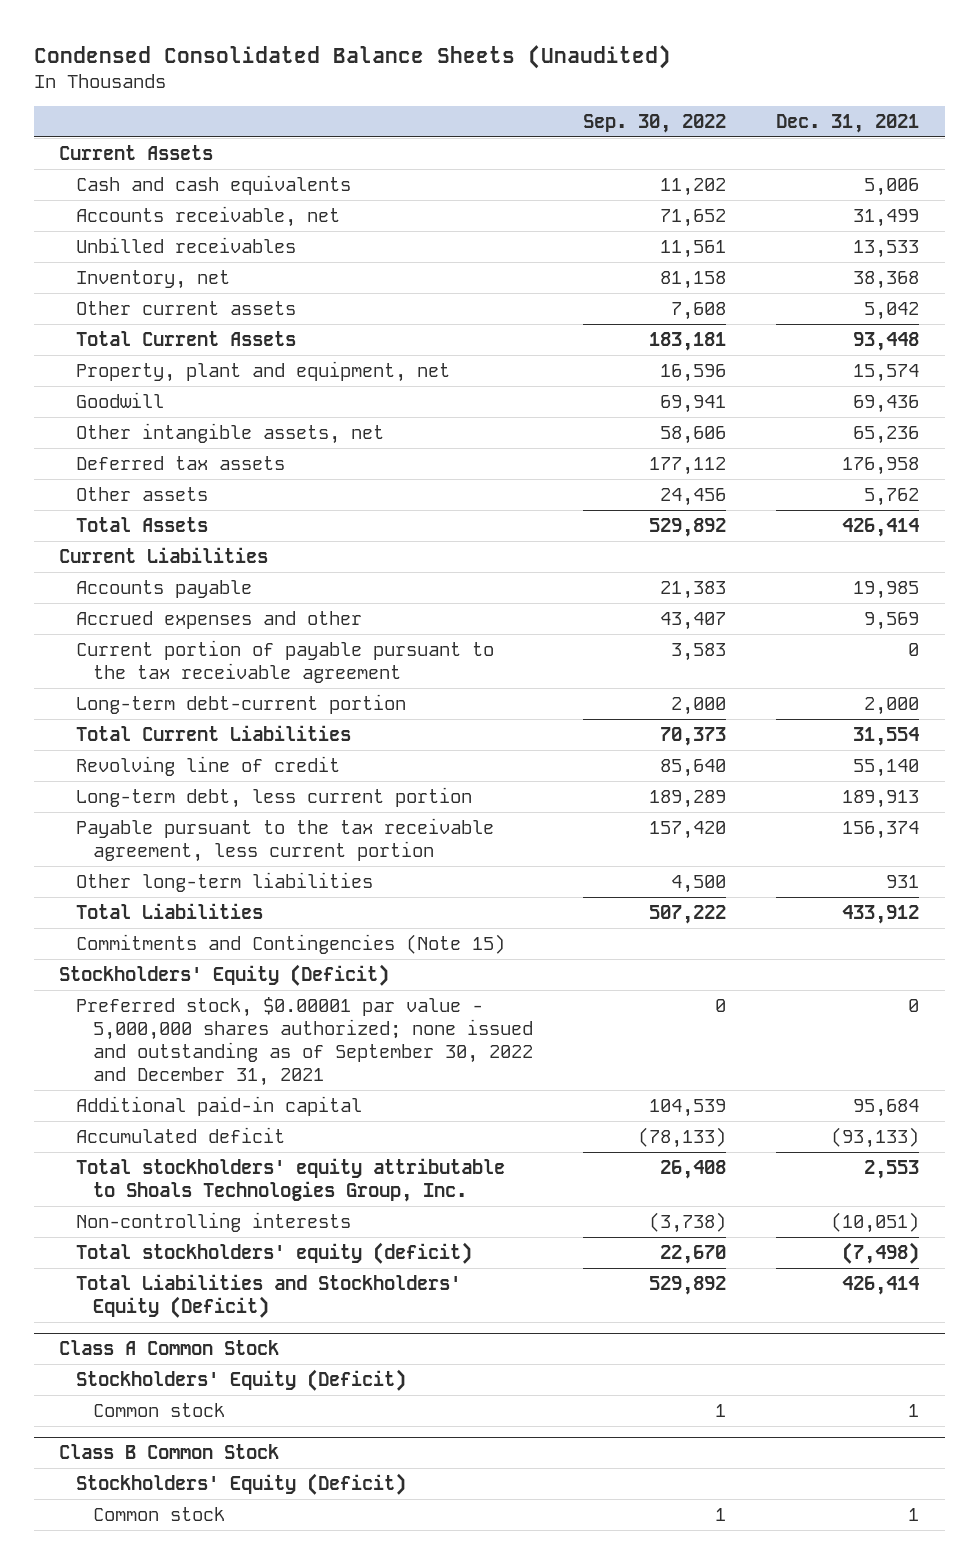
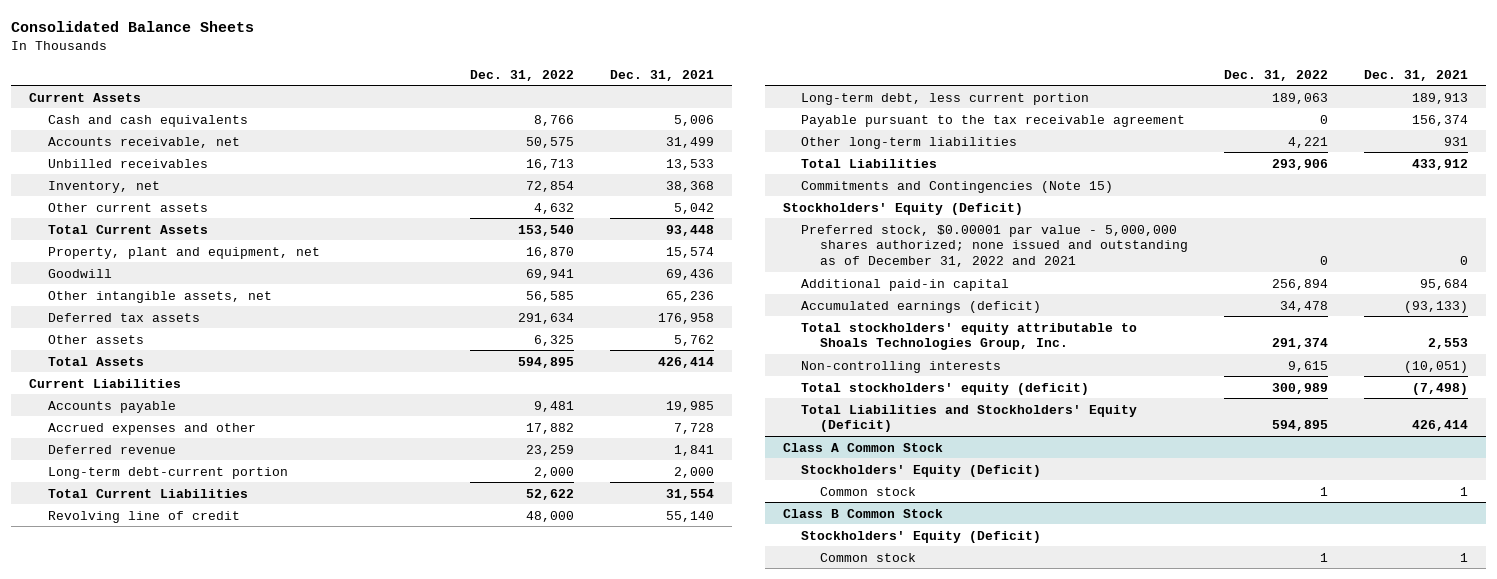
- Condensed Consolidated Balance Sheets (Unaudited)
+ Consolidated Balance Sheets
- | Sep. 30, 2022 | Dec. 31, 2021
+ | Dec. 31, 2022 | Dec. 31, 2021
- Accrued expenses and other | 43,407 | 9,569
- Current portion of payable pursuant to the tax receivable agreement | 3,583 | 0
+ Accrued expenses and other | 17,882 | 7,728
+ Deferred revenue | 23,259 | 1,841
- Payable pursuant to the tax receivable agreement, less current portion | 157,420 | 156,374
+ Payable pursuant to the tax receivable agreement | 0 | 156,374
- Preferred stock, $0.00001 par value - 5,000,000 shares authorized; none issued and outstanding as of September 30, 2022 and December 31, 2021 | 0 | 0
+ Preferred stock, $0.00001 par value - 5,000,000 shares authorized; none issued and outstanding as of December 31, 2022 and 2021 | 0 | 0
- Accumulated deficit | (78,133) | (93,133)
+ Accumulated earnings (deficit) | 34,478 | (93,133)

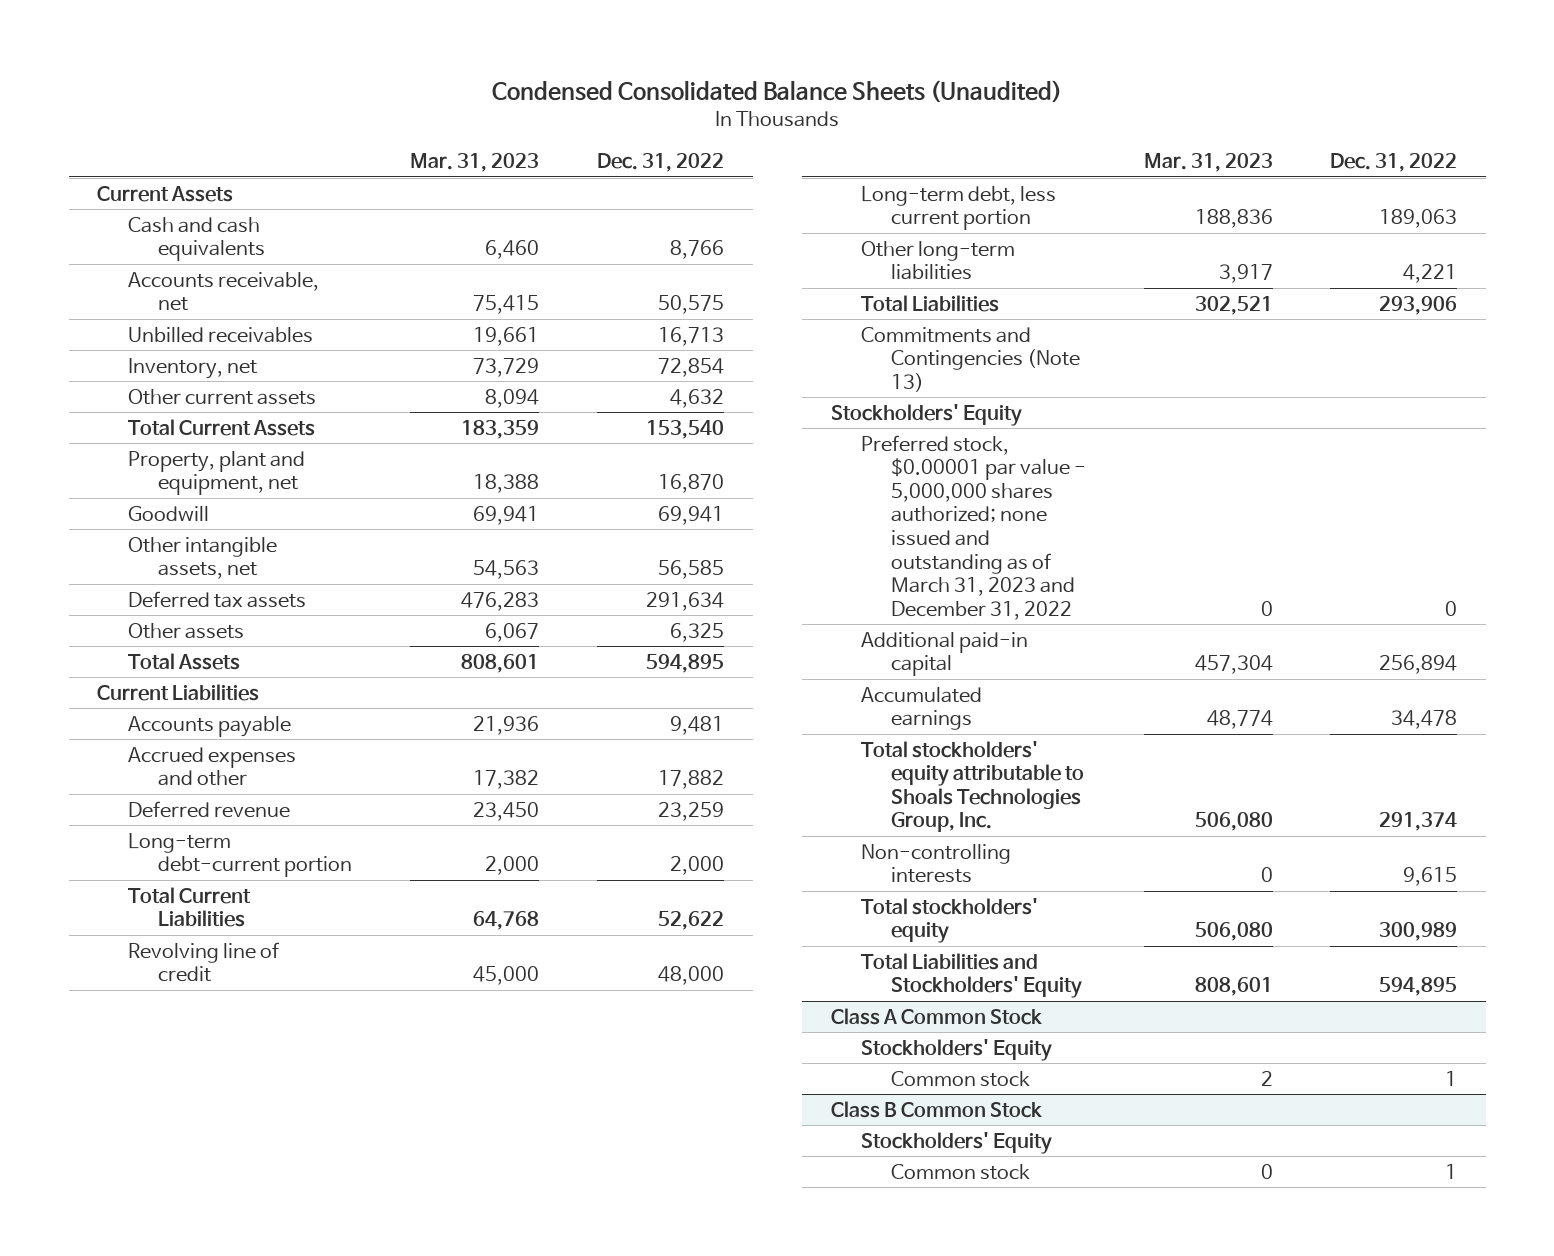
- Consolidated Balance Sheets
+ Condensed Consolidated Balance Sheets (Unaudited)
- | Dec. 31, 2022 | Dec. 31, 2021
+ | Mar. 31, 2023 | Dec. 31, 2022
- Payable pursuant to the tax receivable agreement | 0 | 156,374
- Commitments and Contingencies (Note 15)
- Stockholders' Equity (Deficit)
- Preferred stock, $0.00001 par value - 5,000,000 shares authorized; none issued and outstanding as of December 31, 2022 and 2021 | 0 | 0
+ Commitments and Contingencies (Note 13)
+ Stockholders' Equity
+ Preferred stock, $0.00001 par value - 5,000,000 shares authorized; none issued and outstanding as of March 31, 2023 and December 31, 2022 | 0 | 0
- Accumulated earnings (deficit) | 34,478 | (93,133)
+ Accumulated earnings | 48,774 | 34,478
- Total stockholders' equity (deficit) | 300,989 | (7,498)
- Total Liabilities and Stockholders' Equity (Deficit) | 594,895 | 426,414
+ Total stockholders' equity | 506,080 | 300,989
+ Total Liabilities and Stockholders' Equity | 808,601 | 594,895
@ Class A Common Stock
- Stockholders' Equity (Deficit)
+ Stockholders' Equity
@ Class B Common Stock
- Stockholders' Equity (Deficit)
+ Stockholders' Equity

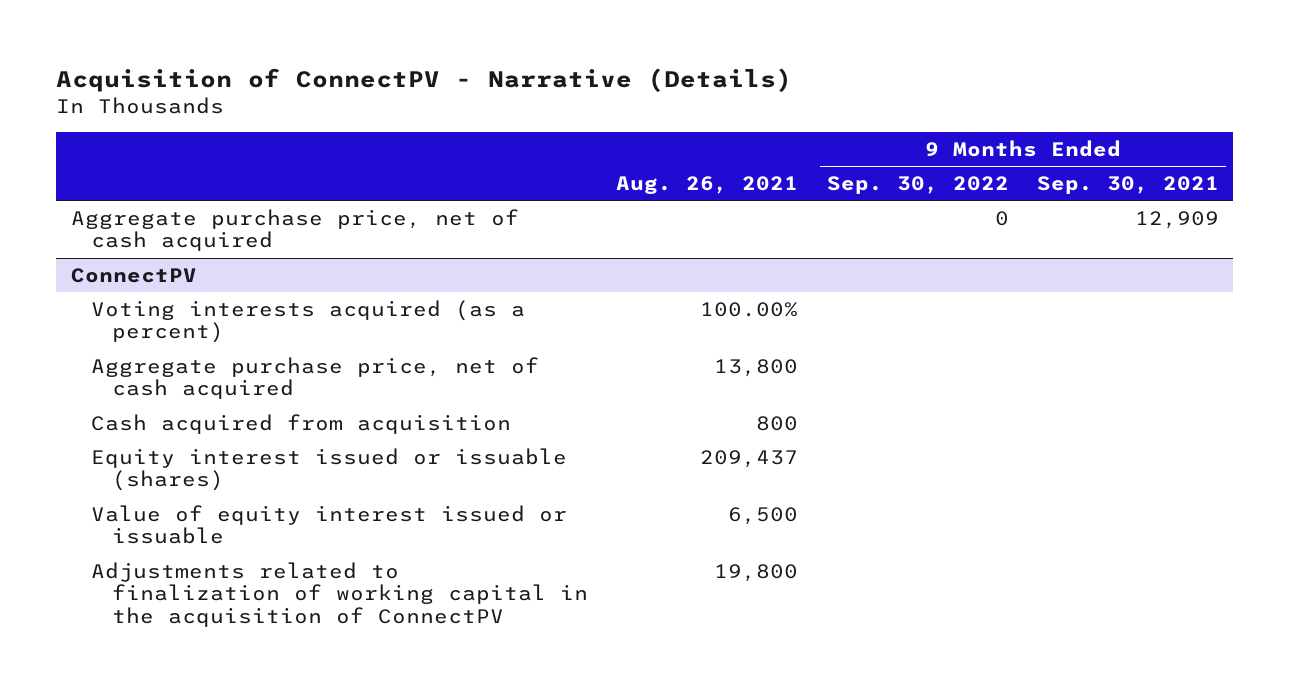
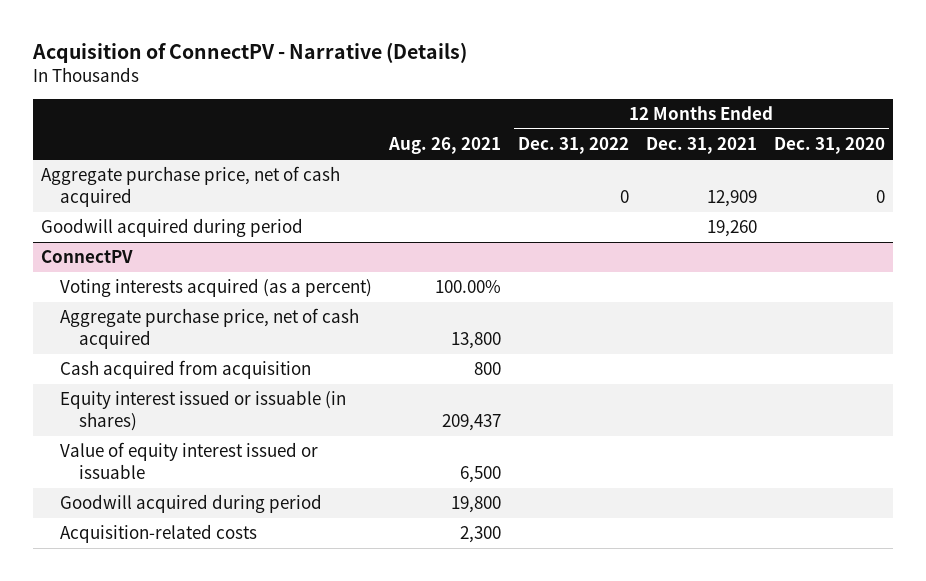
- | Aug. 26, 2021 | 9 Months Ended Sep. 30, 2022 | 9 Months Ended Sep. 30, 2021
+ | Aug. 26, 2021 | 12 Months Ended Dec. 31, 2022 | 12 Months Ended Dec. 31, 2021 | 12 Months Ended Dec. 31, 2020
+ Goodwill acquired during period | | | 19,260 |
@ ConnectPV
- Equity interest issued or issuable (shares) | 209,437 | |
+ Equity interest issued or issuable (in shares) | 209,437 | | |
- Adjustments related to finalization of working capital in the acquisition of ConnectPV | 19,800 | |
+ Goodwill acquired during period | 19,800 | | |
+ Acquisition-related costs | 2,300 | | |

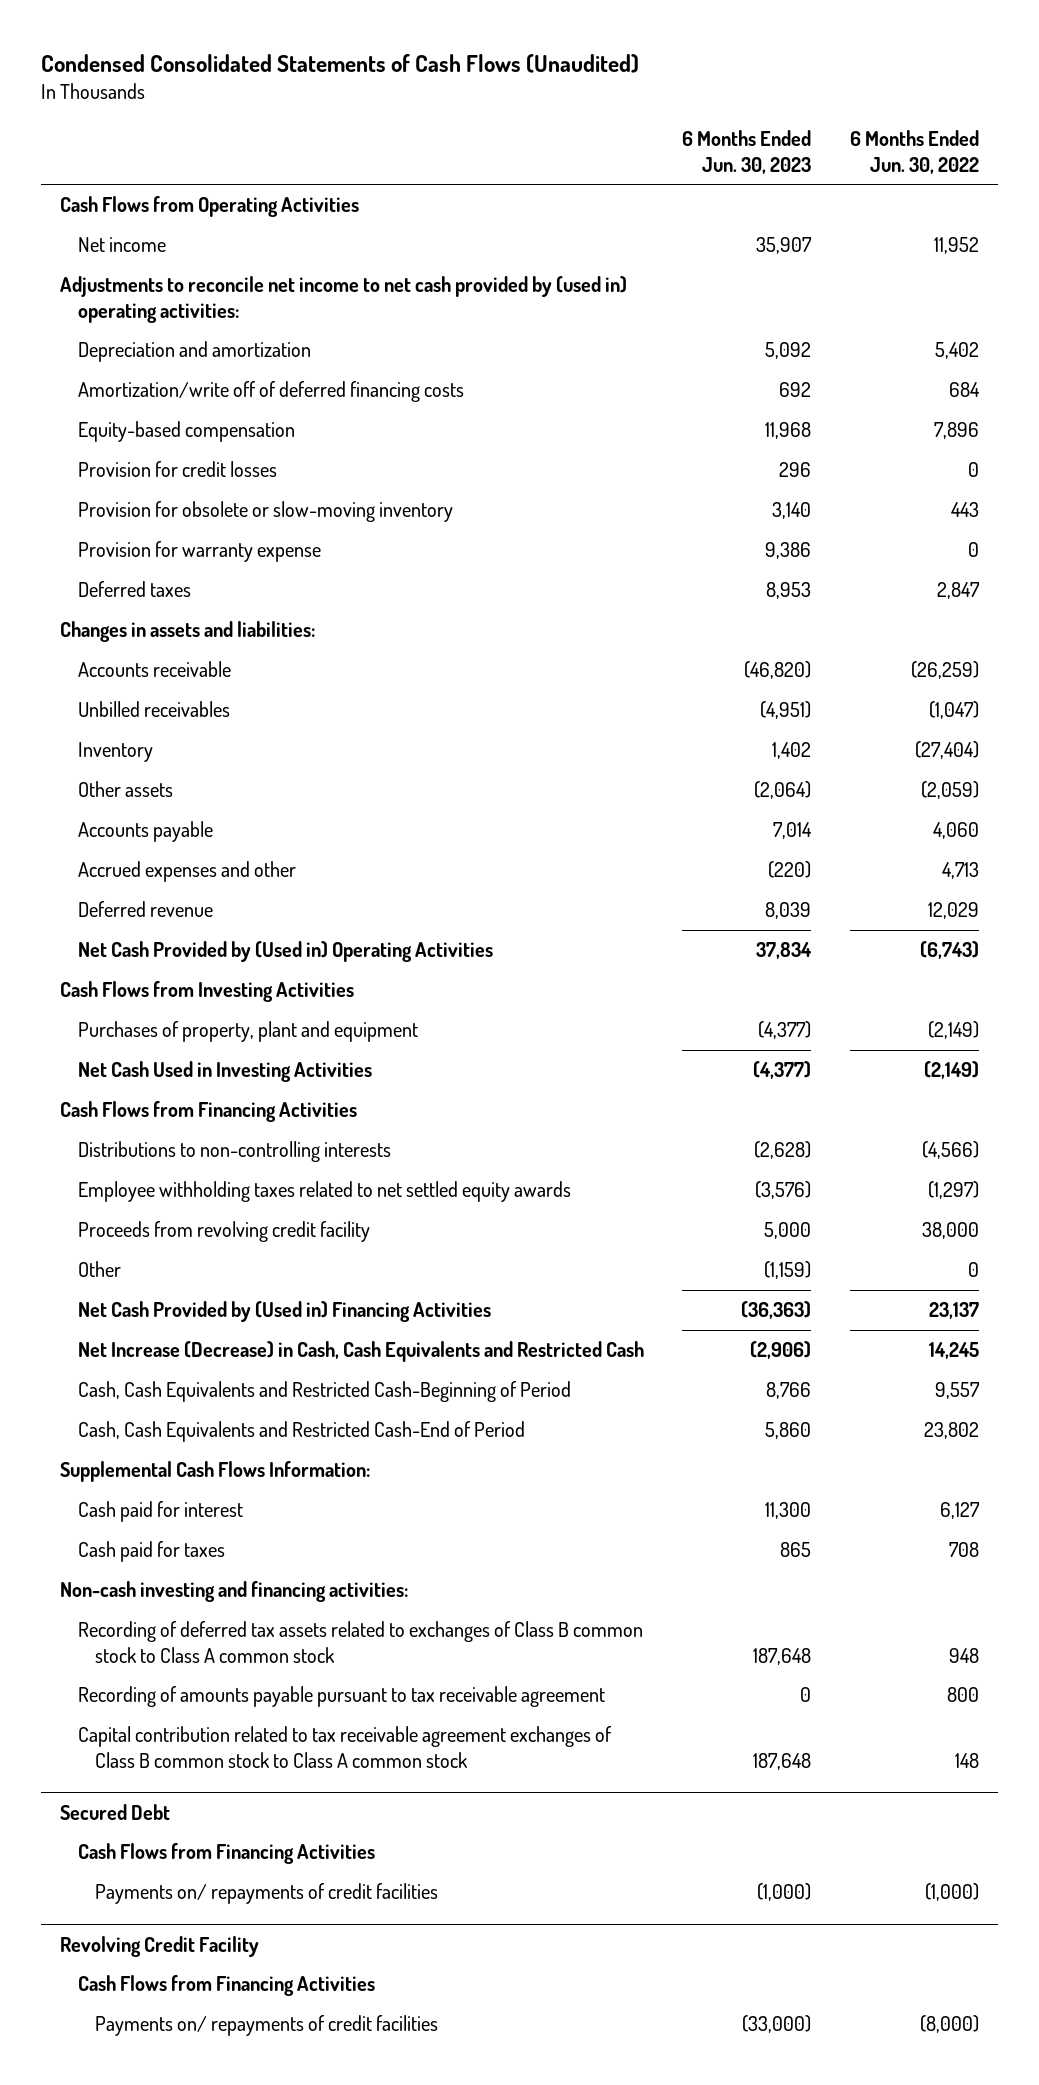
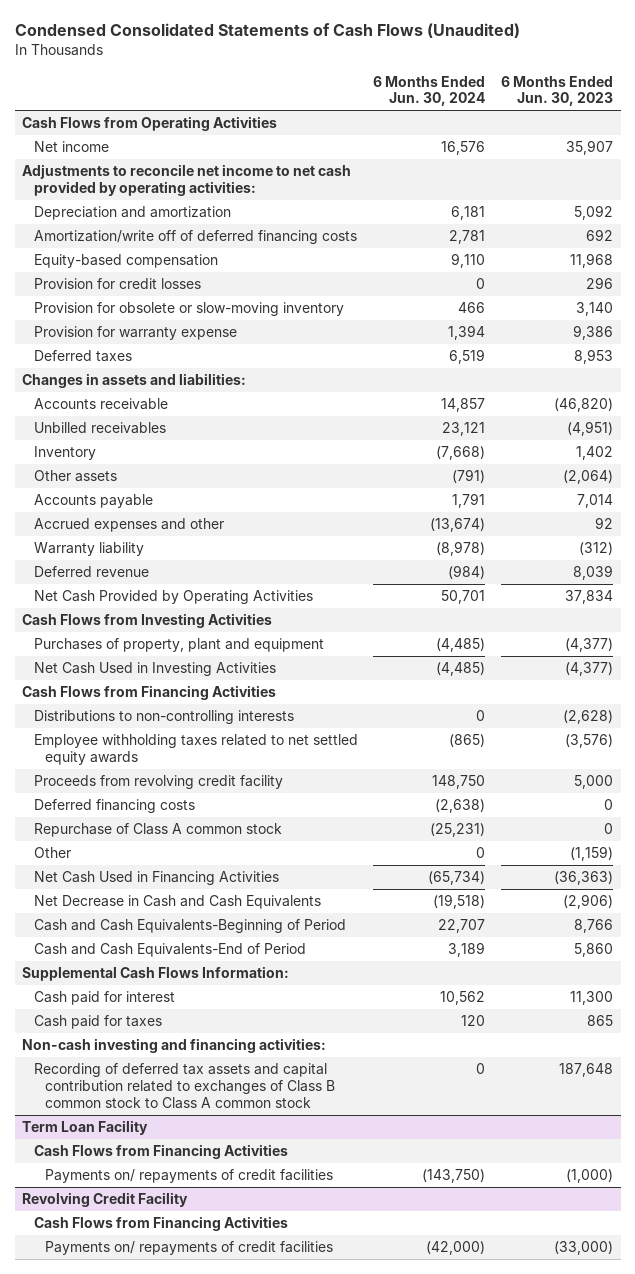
- | 6 Months Ended Jun. 30, 2023 | 6 Months Ended Jun. 30, 2022
+ | 6 Months Ended Jun. 30, 2024 | 6 Months Ended Jun. 30, 2023
- Adjustments to reconcile net income to net cash provided by (used in) operating activities:
+ Adjustments to reconcile net income to net cash provided by operating activities:
- Accrued expenses and other | (220) | 4,713
+ Accrued expenses and other | (13,674) | 92
+ Warranty liability | (8,978) | (312)
- Net Cash Provided by (Used in) Operating Activities | 37,834 | (6,743)
+ Net Cash Provided by Operating Activities | 50,701 | 37,834
+ Deferred financing costs | (2,638) | 0
+ Repurchase of Class A common stock | (25,231) | 0
- Net Cash Provided by (Used in) Financing Activities | (36,363) | 23,137
- Net Increase (Decrease) in Cash, Cash Equivalents and Restricted Cash | (2,906) | 14,245
- Cash, Cash Equivalents and Restricted Cash-Beginning of Period | 8,766 | 9,557
- Cash, Cash Equivalents and Restricted Cash-End of Period | 5,860 | 23,802
+ Net Cash Used in Financing Activities | (65,734) | (36,363)
+ Net Decrease in Cash and Cash Equivalents | (19,518) | (2,906)
+ Cash and Cash Equivalents-Beginning of Period | 22,707 | 8,766
+ Cash and Cash Equivalents-End of Period | 3,189 | 5,860
- Recording of deferred tax assets related to exchanges of Class B common stock to Class A common stock | 187,648 | 948
- Recording of amounts payable pursuant to tax receivable agreement | 0 | 800
- Capital contribution related to tax receivable agreement exchanges of Class B common stock to Class A common stock | 187,648 | 148
- Secured Debt
+ Recording of deferred tax assets and capital contribution related to exchanges of Class B common stock to Class A common stock | 0 | 187,648
+ Term Loan Facility

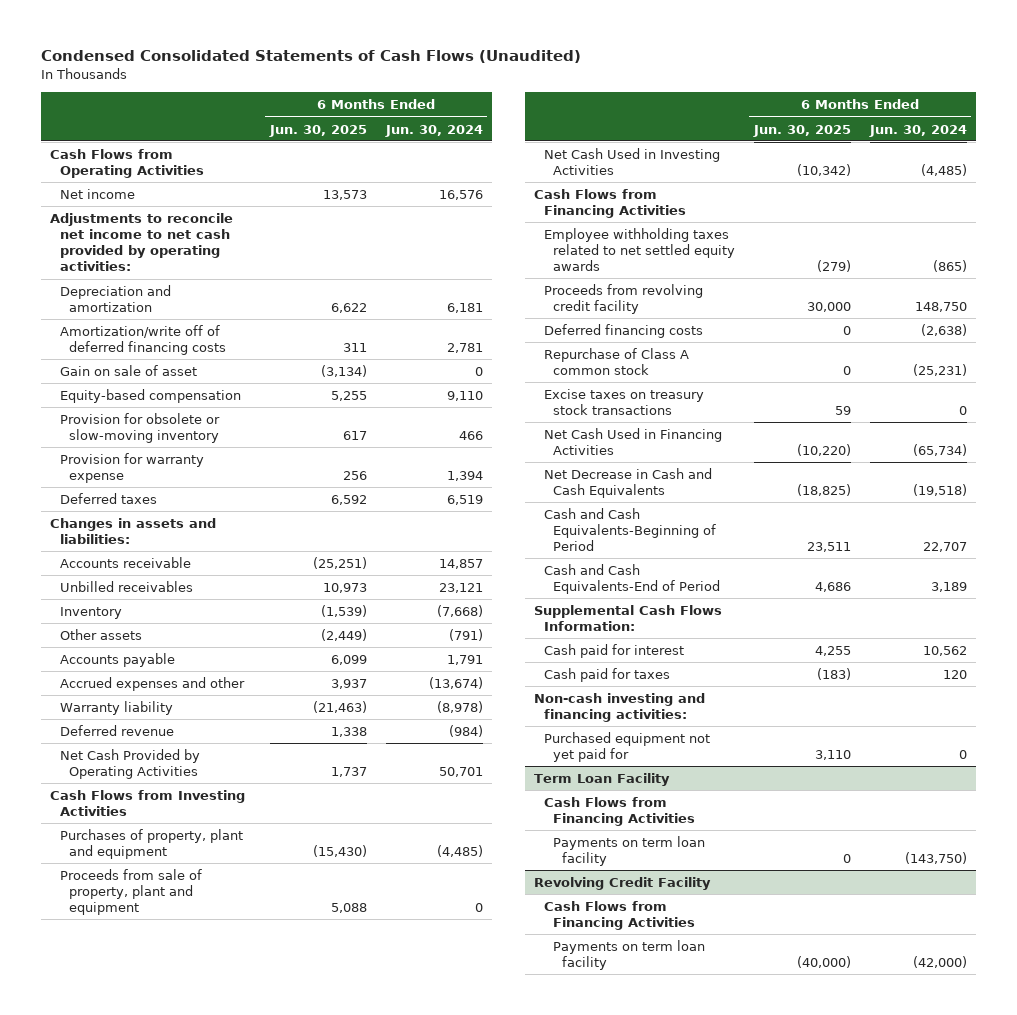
- | 6 Months Ended Jun. 30, 2024 | 6 Months Ended Jun. 30, 2023
+ | 6 Months Ended Jun. 30, 2025 | 6 Months Ended Jun. 30, 2024
+ Gain on sale of asset | (3,134) | 0
- Provision for credit losses | 0 | 296
+ Proceeds from sale of property, plant and equipment | 5,088 | 0
- Distributions to non-controlling interests | 0 | (2,628)
- Other | 0 | (1,159)
+ Excise taxes on treasury stock transactions | 59 | 0
- Recording of deferred tax assets and capital contribution related to exchanges of Class B common stock to Class A common stock | 0 | 187,648
+ Purchased equipment not yet paid for | 3,110 | 0
@ Term Loan Facility
- Payments on/ repayments of credit facilities | (143,750) | (1,000)
+ Payments on term loan facility | 0 | (143,750)
@ Revolving Credit Facility
- Payments on/ repayments of credit facilities | (42,000) | (33,000)
+ Payments on term loan facility | (40,000) | (42,000)

